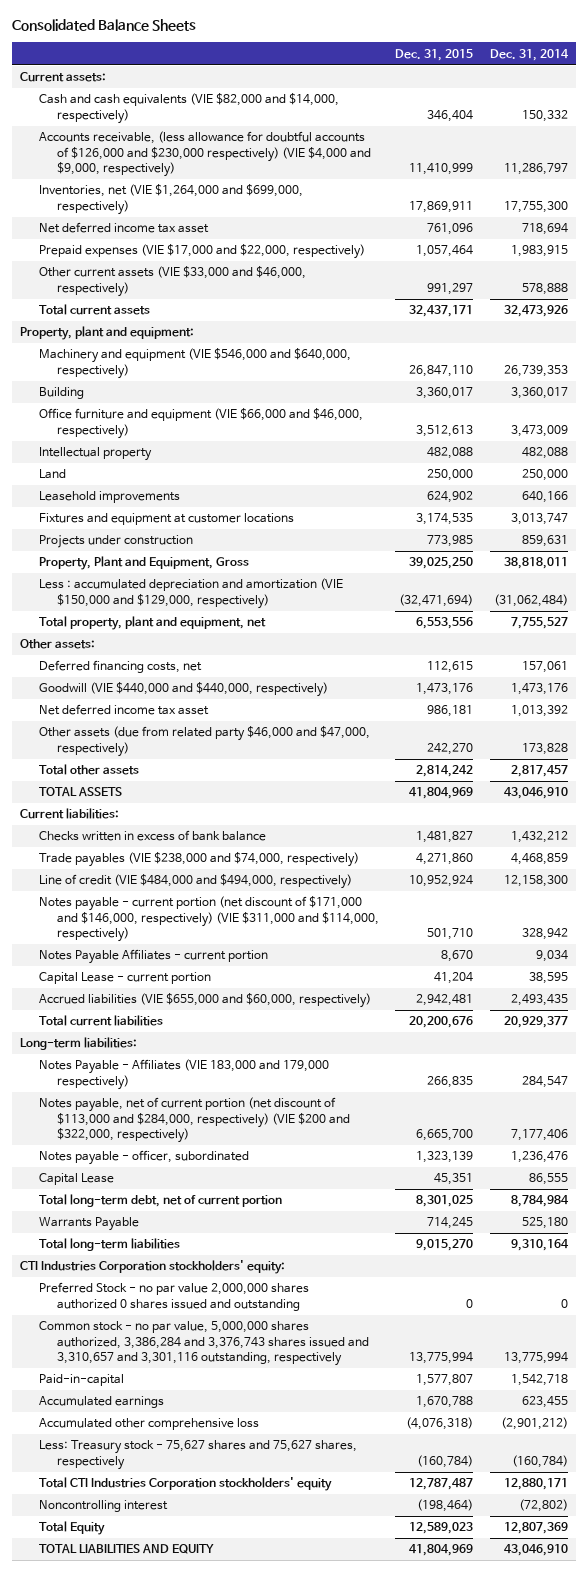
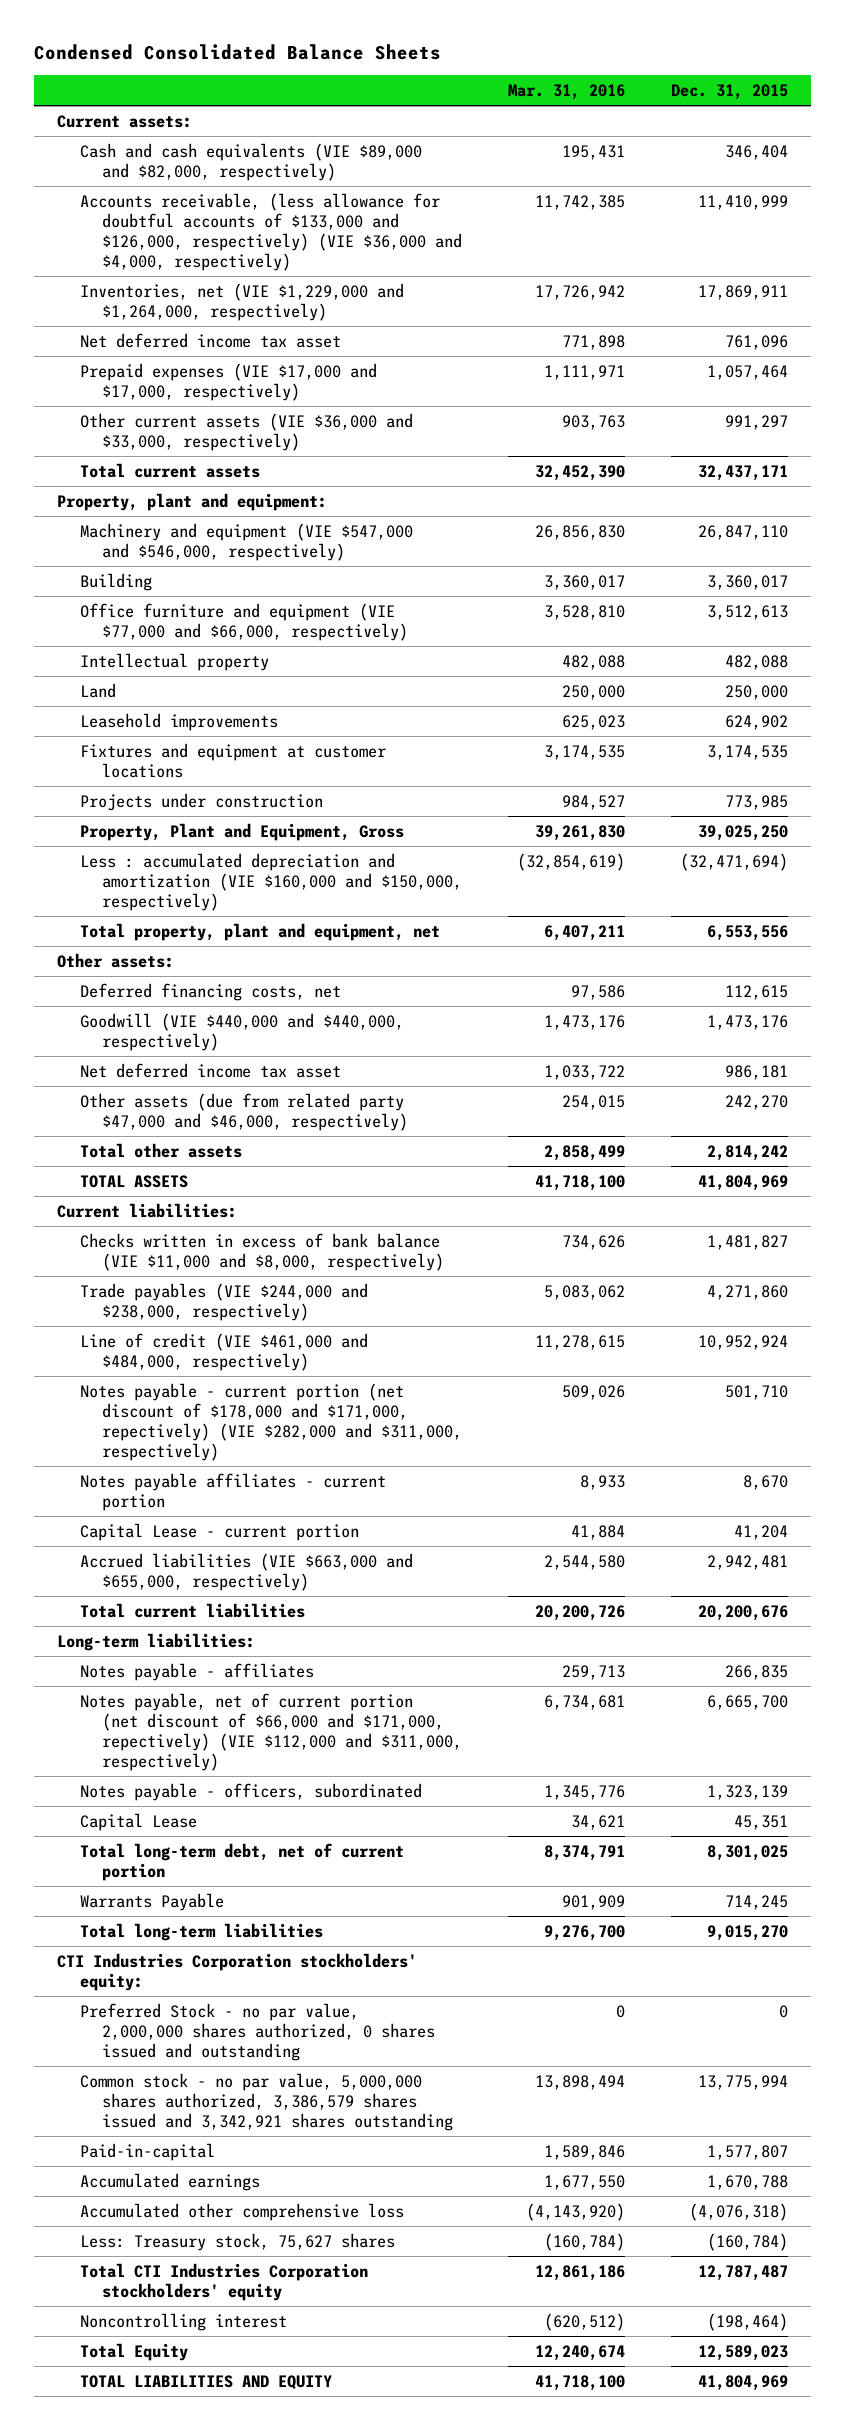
- Consolidated Balance Sheets
+ Condensed Consolidated Balance Sheets
- | Dec. 31, 2015 | Dec. 31, 2014
+ | Mar. 31, 2016 | Dec. 31, 2015
- Cash and cash equivalents (VIE $82,000 and $14,000, respectively) | 346,404 | 150,332
- Accounts receivable, (less allowance for doubtful accounts of $126,000 and $230,000 respectively) (VIE $4,000 and $9,000, respectively) | 11,410,999 | 11,286,797
- Inventories, net (VIE $1,264,000 and $699,000, respectively) | 17,869,911 | 17,755,300
+ Cash and cash equivalents (VIE $89,000 and $82,000, respectively) | 195,431 | 346,404
+ Accounts receivable, (less allowance for doubtful accounts of $133,000 and $126,000, respectively) (VIE $36,000 and $4,000, respectively) | 11,742,385 | 11,410,999
+ Inventories, net (VIE $1,229,000 and $1,264,000, respectively) | 17,726,942 | 17,869,911
- Prepaid expenses (VIE $17,000 and $22,000, respectively) | 1,057,464 | 1,983,915
- Other current assets (VIE $33,000 and $46,000, respectively) | 991,297 | 578,888
+ Prepaid expenses (VIE $17,000 and $17,000, respectively) | 1,111,971 | 1,057,464
+ Other current assets (VIE $36,000 and $33,000, respectively) | 903,763 | 991,297
- Machinery and equipment (VIE $546,000 and $640,000, respectively) | 26,847,110 | 26,739,353
+ Machinery and equipment (VIE $547,000 and $546,000, respectively) | 26,856,830 | 26,847,110
- Office furniture and equipment (VIE $66,000 and $46,000, respectively) | 3,512,613 | 3,473,009
+ Office furniture and equipment (VIE $77,000 and $66,000, respectively) | 3,528,810 | 3,512,613
- Less : accumulated depreciation and amortization (VIE $150,000 and $129,000, respectively) | (32,471,694) | (31,062,484)
+ Less : accumulated depreciation and amortization (VIE $160,000 and $150,000, respectively) | (32,854,619) | (32,471,694)
- Other assets (due from related party $46,000 and $47,000, respectively) | 242,270 | 173,828
+ Other assets (due from related party $47,000 and $46,000, respectively) | 254,015 | 242,270
- Checks written in excess of bank balance | 1,481,827 | 1,432,212
- Trade payables (VIE $238,000 and $74,000, respectively) | 4,271,860 | 4,468,859
- Line of credit (VIE $484,000 and $494,000, respectively) | 10,952,924 | 12,158,300
- Notes payable - current portion (net discount of $171,000 and $146,000, respectively) (VIE $311,000 and $114,000, respectively) | 501,710 | 328,942
- Notes Payable Affiliates - current portion | 8,670 | 9,034
+ Checks written in excess of bank balance (VIE $11,000 and $8,000, respectively) | 734,626 | 1,481,827
+ Trade payables (VIE $244,000 and $238,000, respectively) | 5,083,062 | 4,271,860
+ Line of credit (VIE $461,000 and $484,000, respectively) | 11,278,615 | 10,952,924
+ Notes payable - current portion (net discount of $178,000 and $171,000, repectively) (VIE $282,000 and $311,000, respectively) | 509,026 | 501,710
+ Notes payable affiliates - current portion | 8,933 | 8,670
- Accrued liabilities (VIE $655,000 and $60,000, respectively) | 2,942,481 | 2,493,435
+ Accrued liabilities (VIE $663,000 and $655,000, respectively) | 2,544,580 | 2,942,481
- Notes Payable - Affiliates (VIE 183,000 and 179,000 respectively) | 266,835 | 284,547
- Notes payable, net of current portion (net discount of $113,000 and $284,000, respectively) (VIE $200 and $322,000, respectively) | 6,665,700 | 7,177,406
- Notes payable - officer, subordinated | 1,323,139 | 1,236,476
+ Notes payable - affiliates | 259,713 | 266,835
+ Notes payable, net of current portion (net discount of $66,000 and $171,000, repectively) (VIE $112,000 and $311,000, respectively) | 6,734,681 | 6,665,700
+ Notes payable - officers, subordinated | 1,345,776 | 1,323,139
- Preferred Stock - no par value 2,000,000 shares authorized 0 shares issued and outstanding | 0 | 0
- Common stock - no par value, 5,000,000 shares authorized, 3,386,284 and 3,376,743 shares issued and 3,310,657 and 3,301,116 outstanding, respectively | 13,775,994 | 13,775,994
+ Preferred Stock - no par value, 2,000,000 shares authorized, 0 shares issued and outstanding | 0 | 0
+ Common stock - no par value, 5,000,000 shares authorized, 3,386,579 shares issued and 3,342,921 shares outstanding | 13,898,494 | 13,775,994
- Less: Treasury stock - 75,627 shares and 75,627 shares, respectively | (160,784) | (160,784)
+ Less: Treasury stock, 75,627 shares | (160,784) | (160,784)

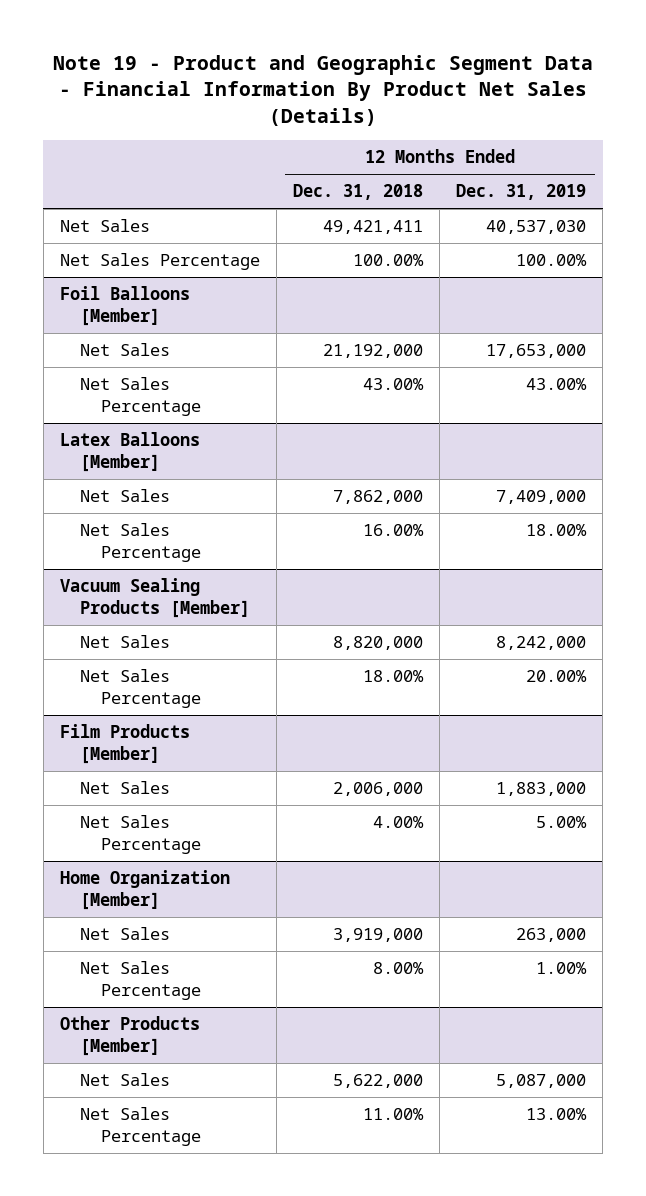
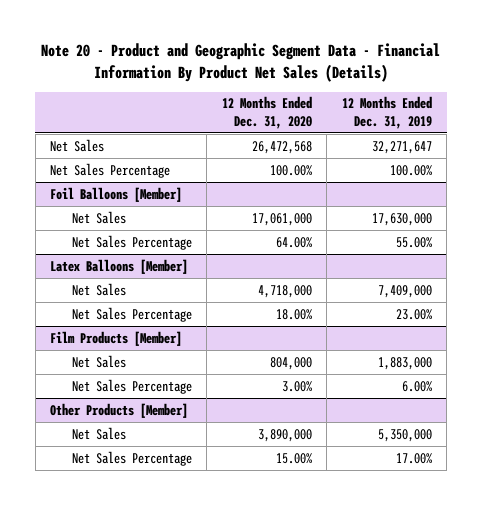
- Note 19 - Product and Geographic Segment Data - Financial Information By Product Net Sales (Details)
+ Note 20 - Product and Geographic Segment Data - Financial Information By Product Net Sales (Details)
- | 12 Months Ended Dec. 31, 2018 | 12 Months Ended Dec. 31, 2019
+ | 12 Months Ended Dec. 31, 2020 | 12 Months Ended Dec. 31, 2019
- Net Sales | 49,421,411 | 40,537,030
+ Net Sales | 26,472,568 | 32,271,647
@ Foil Balloons [Member]
- Net Sales | 21,192,000 | 17,653,000
- Net Sales Percentage | 43.00% | 43.00%
+ Net Sales | 17,061,000 | 17,630,000
+ Net Sales Percentage | 64.00% | 55.00%
@ Latex Balloons [Member]
- Net Sales Percentage | 16.00% | 18.00%
- Vacuum Sealing Products [Member]
- Net Sales | 8,820,000 | 8,242,000
- Net Sales Percentage | 18.00% | 20.00%
@ Latex Balloons [Member]
+ Net Sales Percentage | 18.00% | 23.00%
@ Film Products [Member]
- Net Sales Percentage | 4.00% | 5.00%
- Home Organization [Member]
- Net Sales | 3,919,000 | 263,000
- Net Sales Percentage | 8.00% | 1.00%
@ Film Products [Member]
+ Net Sales Percentage | 3.00% | 6.00%
@ Other Products [Member]
- Net Sales | 5,622,000 | 5,087,000
- Net Sales Percentage | 11.00% | 13.00%
+ Net Sales | 3,890,000 | 5,350,000
+ Net Sales Percentage | 15.00% | 17.00%

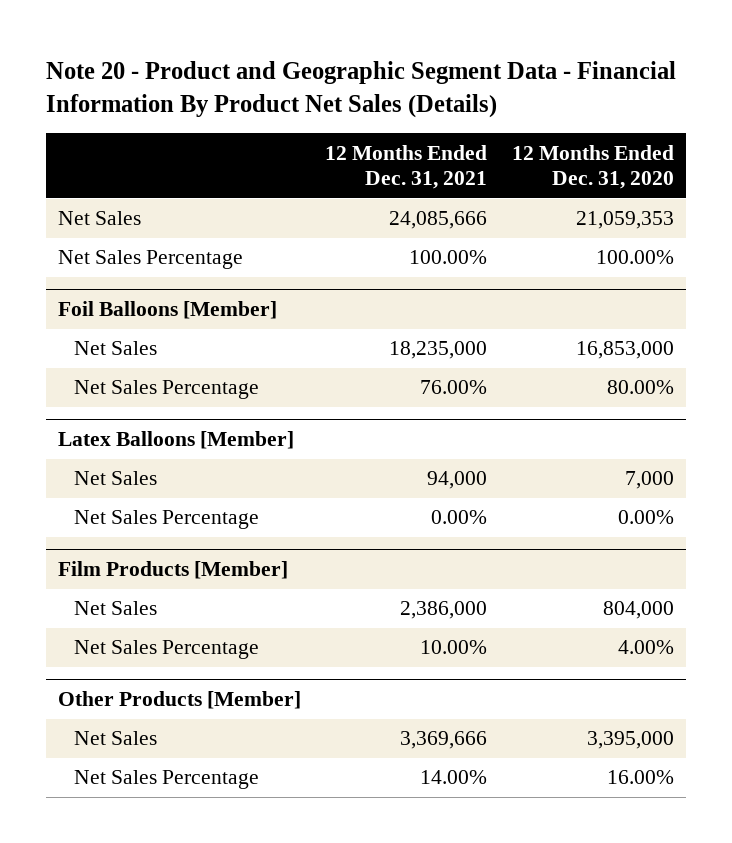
- | 12 Months Ended Dec. 31, 2020 | 12 Months Ended Dec. 31, 2019
+ | 12 Months Ended Dec. 31, 2021 | 12 Months Ended Dec. 31, 2020
- Net Sales | 26,472,568 | 32,271,647
+ Net Sales | 24,085,666 | 21,059,353
@ Foil Balloons [Member]
- Net Sales | 17,061,000 | 17,630,000
- Net Sales Percentage | 64.00% | 55.00%
+ Net Sales | 18,235,000 | 16,853,000
+ Net Sales Percentage | 76.00% | 80.00%
@ Latex Balloons [Member]
- Net Sales | 4,718,000 | 7,409,000
- Net Sales Percentage | 18.00% | 23.00%
+ Net Sales | 94,000 | 7,000
+ Net Sales Percentage | 0.00% | 0.00%
@ Film Products [Member]
- Net Sales Percentage | 3.00% | 6.00%
+ Net Sales Percentage | 10.00% | 4.00%
@ Other Products [Member]
- Net Sales | 3,890,000 | 5,350,000
- Net Sales Percentage | 15.00% | 17.00%
+ Net Sales | 3,369,666 | 3,395,000
+ Net Sales Percentage | 14.00% | 16.00%

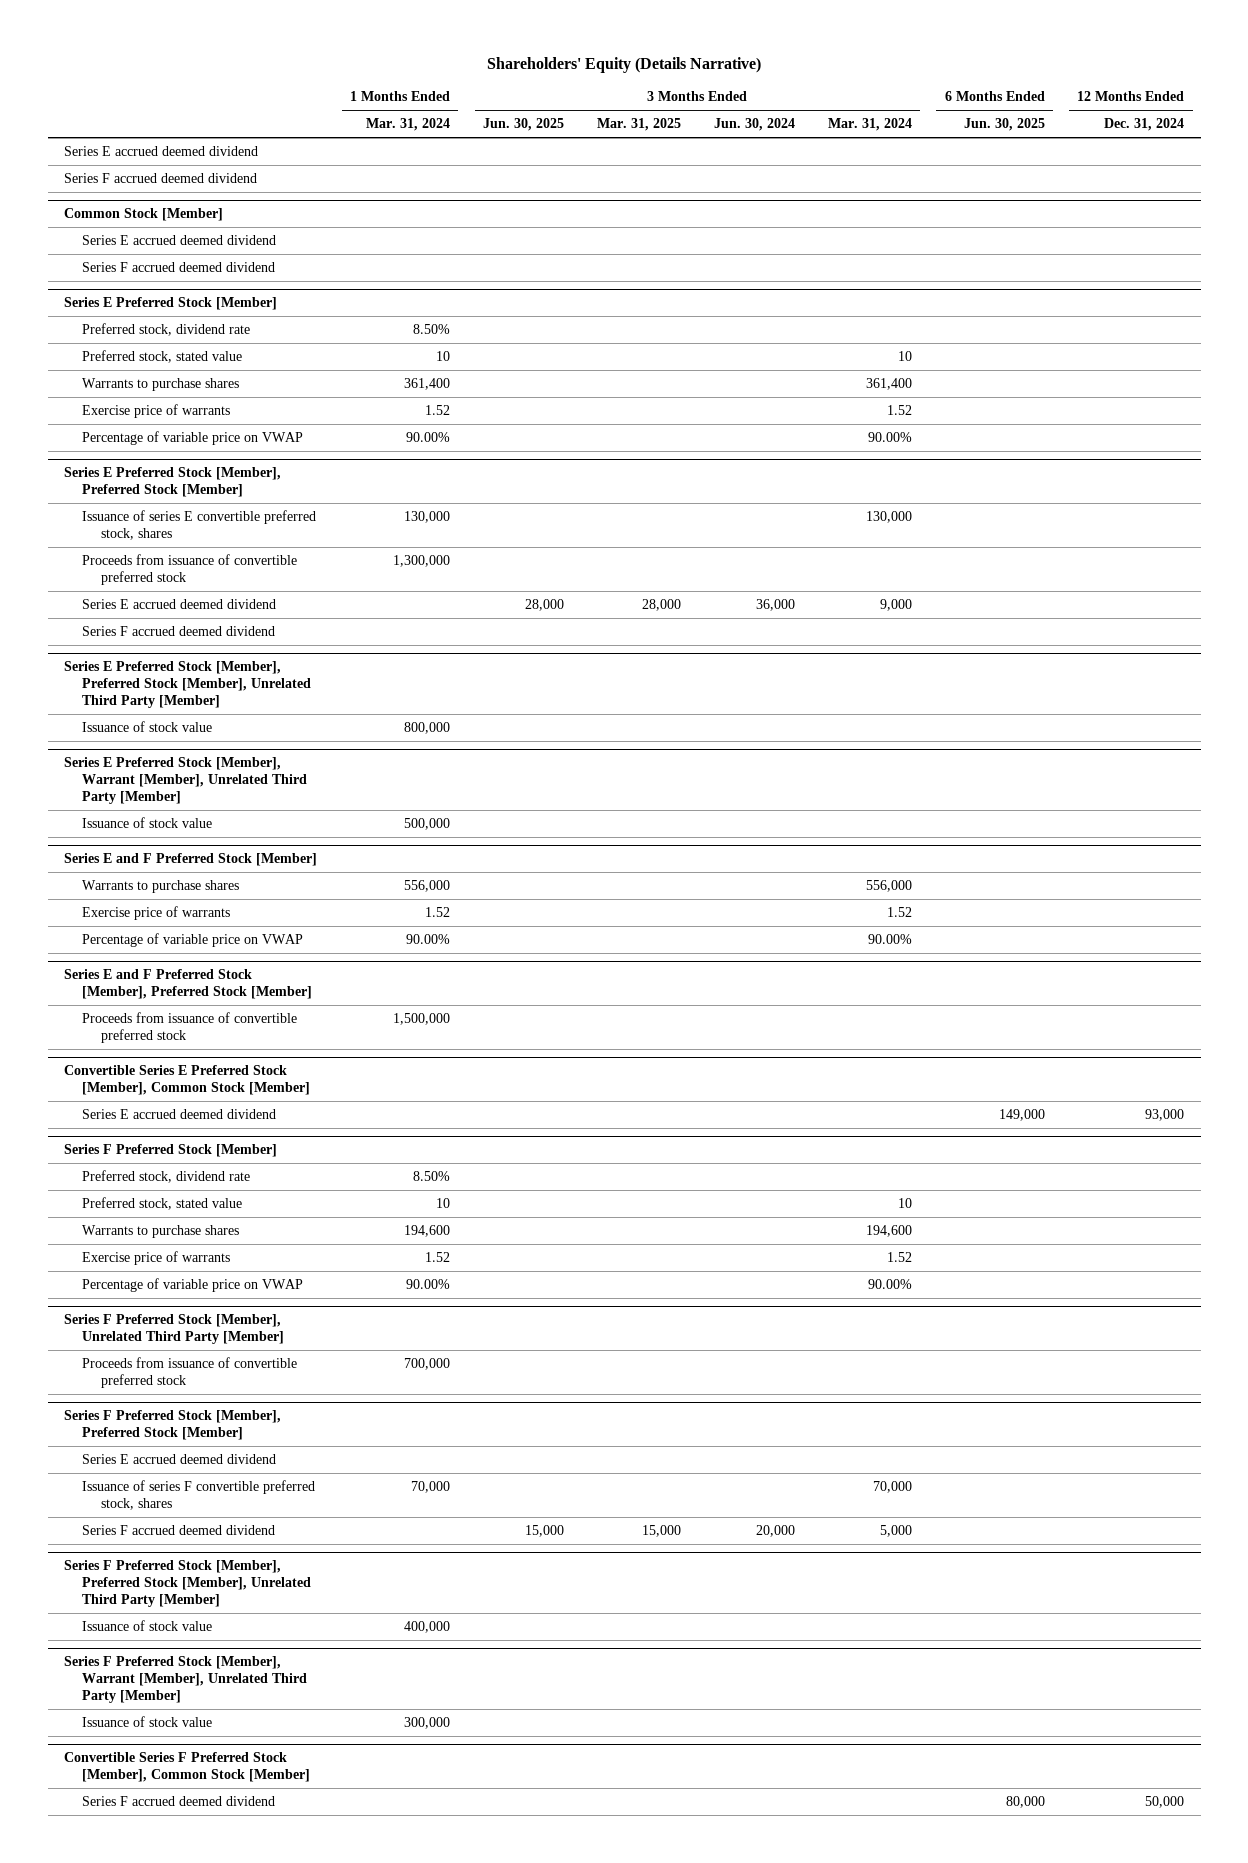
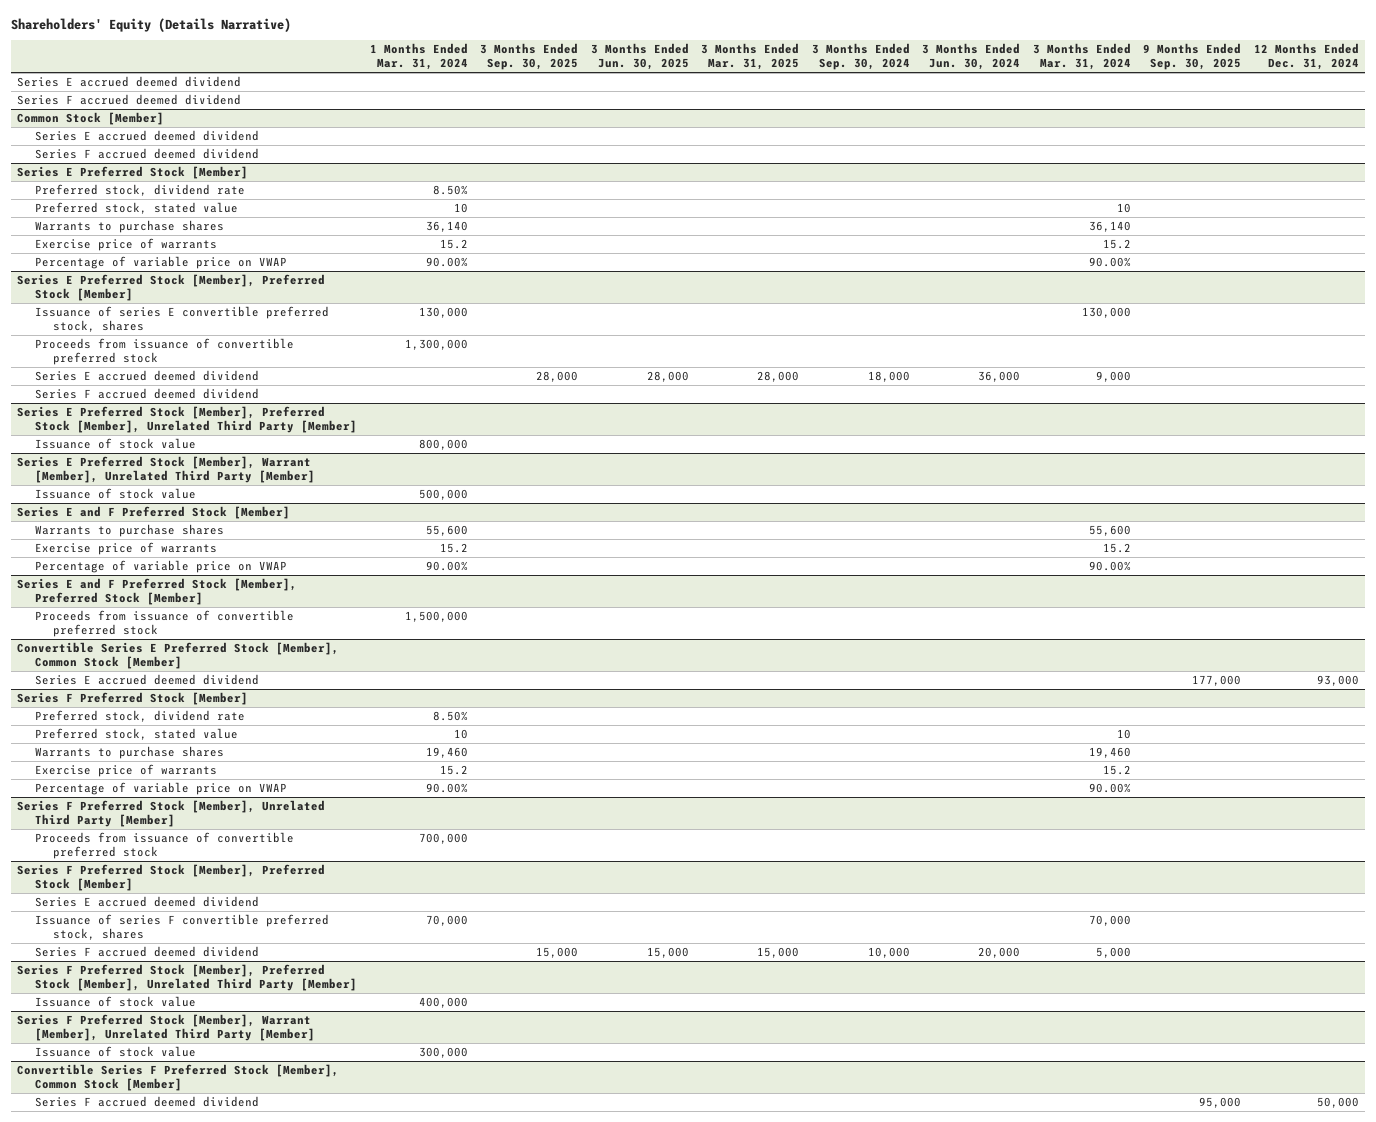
- | 1 Months Ended Mar. 31, 2024 | 3 Months Ended Jun. 30, 2025 | 3 Months Ended Mar. 31, 2025 | 3 Months Ended Jun. 30, 2024 | 3 Months Ended Mar. 31, 2024 | 6 Months Ended Jun. 30, 2025 | 12 Months Ended Dec. 31, 2024
+ | 1 Months Ended Mar. 31, 2024 | 3 Months Ended Sep. 30, 2025 | 3 Months Ended Jun. 30, 2025 | 3 Months Ended Mar. 31, 2025 | 3 Months Ended Sep. 30, 2024 | 3 Months Ended Jun. 30, 2024 | 3 Months Ended Mar. 31, 2024 | 9 Months Ended Sep. 30, 2025 | 12 Months Ended Dec. 31, 2024
@ Series E Preferred Stock [Member]
- Warrants to purchase shares | 361,400 | | | | 361,400 | |
- Exercise price of warrants | 1.52 | | | | 1.52 | |
+ Warrants to purchase shares | 36,140 | | | | | | 36,140 | |
+ Exercise price of warrants | 15.2 | | | | | | 15.2 | |
@ Series E and F Preferred Stock [Member]
- Warrants to purchase shares | 556,000 | | | | 556,000 | |
- Exercise price of warrants | 1.52 | | | | 1.52 | |
+ Warrants to purchase shares | 55,600 | | | | | | 55,600 | |
+ Exercise price of warrants | 15.2 | | | | | | 15.2 | |
@ Series F Preferred Stock [Member]
- Warrants to purchase shares | 194,600 | | | | 194,600 | |
- Exercise price of warrants | 1.52 | | | | 1.52 | |
+ Warrants to purchase shares | 19,460 | | | | | | 19,460 | |
+ Exercise price of warrants | 15.2 | | | | | | 15.2 | |

